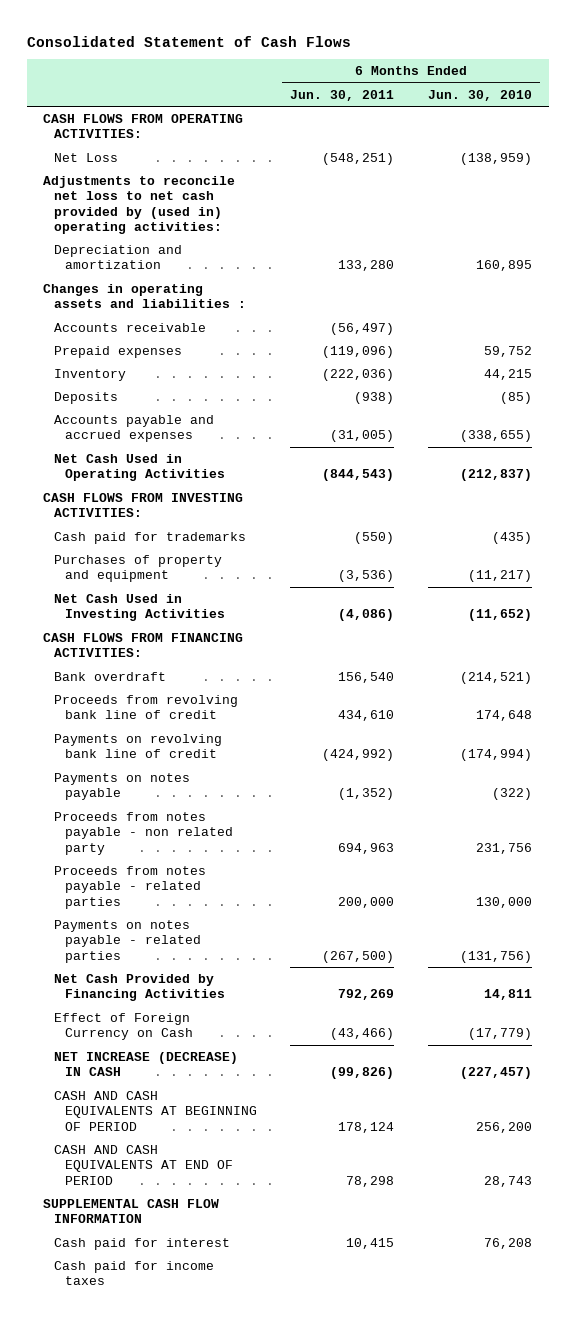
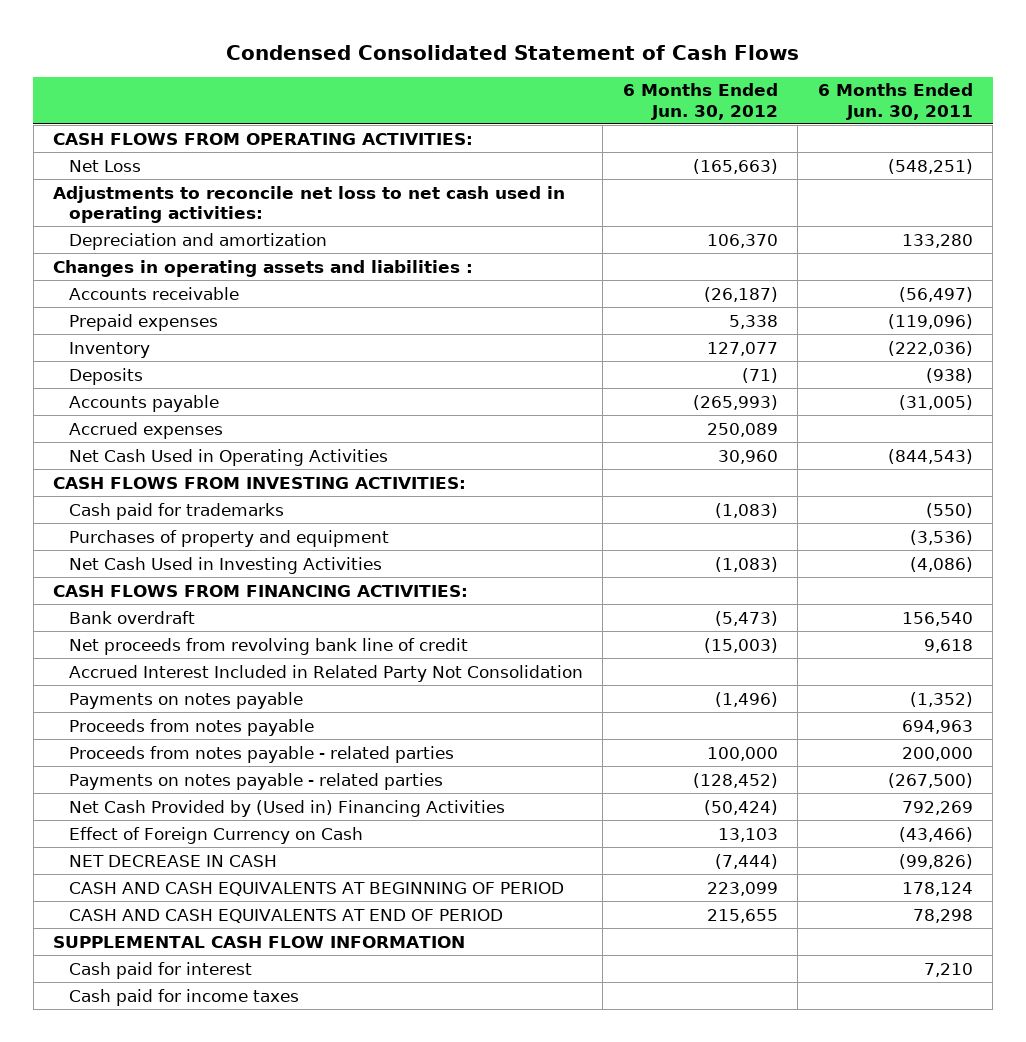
- Consolidated Statement of Cash Flows
+ Condensed Consolidated Statement of Cash Flows
- | 6 Months Ended Jun. 30, 2011 | 6 Months Ended Jun. 30, 2010
+ | 6 Months Ended Jun. 30, 2012 | 6 Months Ended Jun. 30, 2011
- Adjustments to reconcile net loss to net cash provided by (used in) operating activities:
+ Adjustments to reconcile net loss to net cash used in operating activities:
- Accounts payable and accrued expenses | (31,005) | (338,655)
+ Accounts payable | (265,993) | (31,005)
+ Accrued expenses | 250,089 |
- Proceeds from revolving bank line of credit | 434,610 | 174,648
- Payments on revolving bank line of credit | (424,992) | (174,994)
+ Net proceeds from revolving bank line of credit | (15,003) | 9,618
+ Accrued Interest Included in Related Party Not Consolidation
- Proceeds from notes payable - non related party | 694,963 | 231,756
+ Proceeds from notes payable | | 694,963
- Net Cash Provided by Financing Activities | 792,269 | 14,811
+ Net Cash Provided by (Used in) Financing Activities | (50,424) | 792,269
- NET INCREASE (DECREASE) IN CASH | (99,826) | (227,457)
+ NET DECREASE IN CASH | (7,444) | (99,826)
- Cash paid for interest | 10,415 | 76,208
+ Cash paid for interest | | 7,210

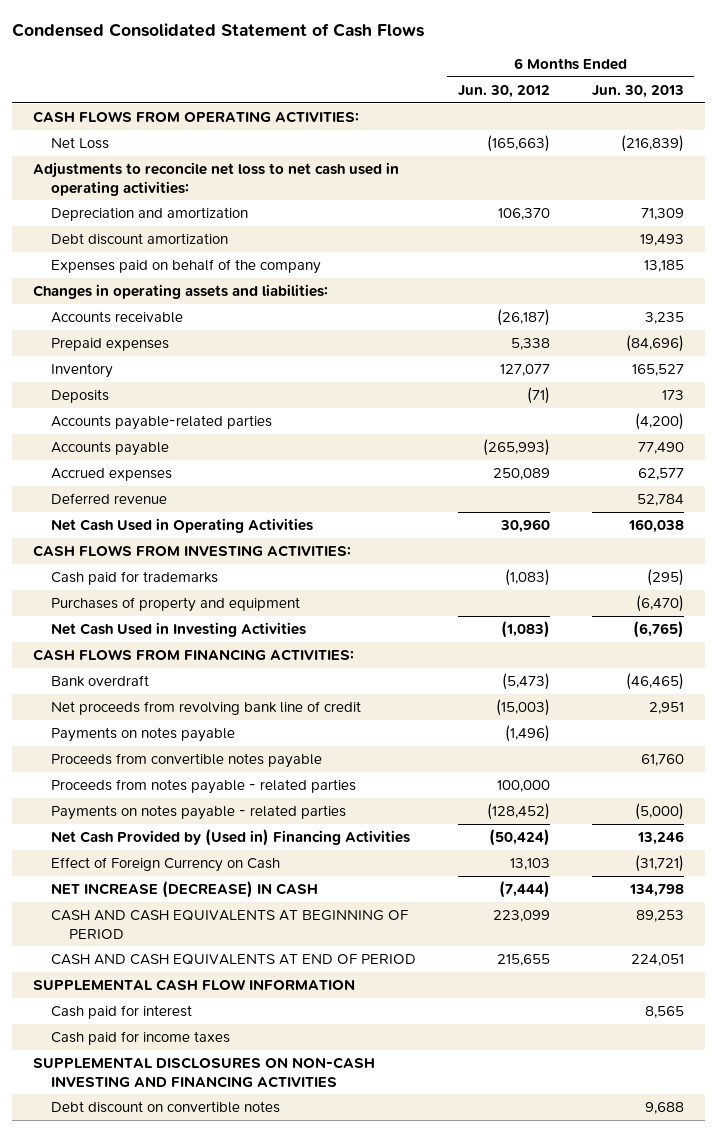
- | 6 Months Ended Jun. 30, 2012 | 6 Months Ended Jun. 30, 2011
+ | 6 Months Ended Jun. 30, 2012 | 6 Months Ended Jun. 30, 2013
- Changes in operating assets and liabilities :
+ Debt discount amortization | | 19,493
+ Expenses paid on behalf of the company | | 13,185
+ Changes in operating assets and liabilities:
+ Accounts payable-related parties | | (4,200)
+ Deferred revenue | | 52,784
- Accrued Interest Included in Related Party Not Consolidation
- Proceeds from notes payable | | 694,963
+ Proceeds from convertible notes payable | | 61,760
- NET DECREASE IN CASH | (7,444) | (99,826)
+ NET INCREASE (DECREASE) IN CASH | (7,444) | 134,798
+ SUPPLEMENTAL DISCLOSURES ON NON-CASH INVESTING AND FINANCING ACTIVITIES
+ Debt discount on convertible notes | | 9,688

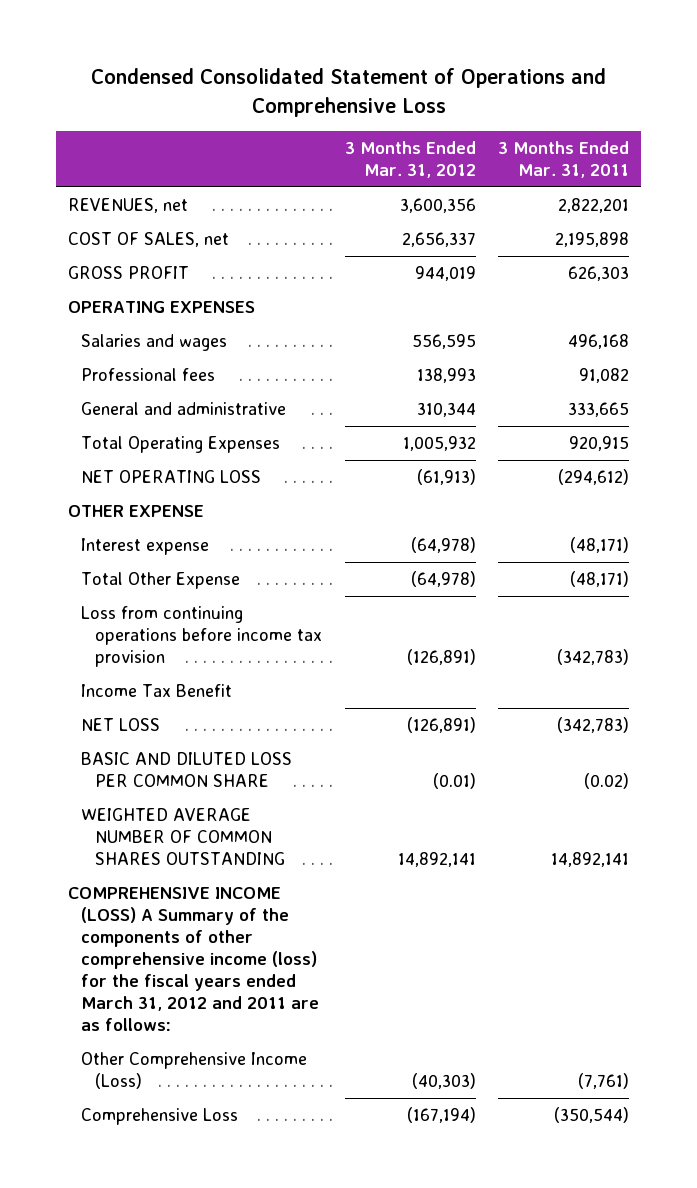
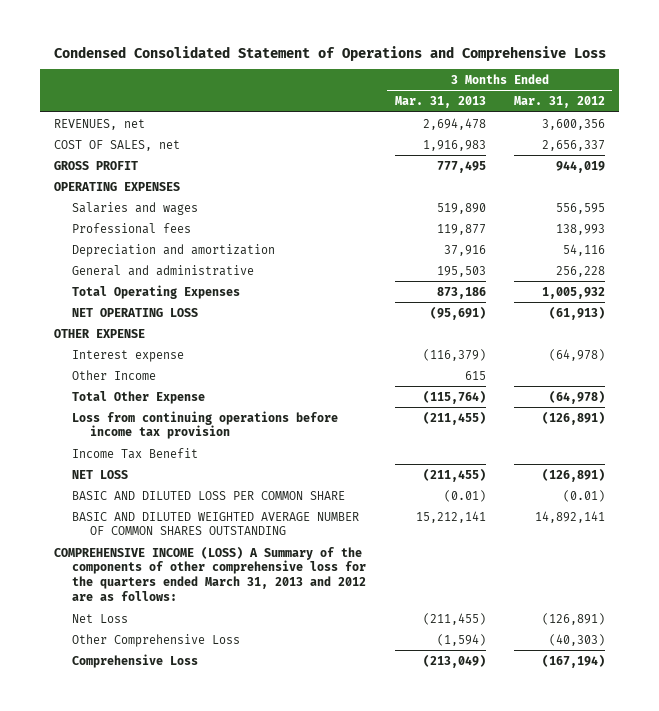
- | 3 Months Ended Mar. 31, 2012 | 3 Months Ended Mar. 31, 2011
+ | 3 Months Ended Mar. 31, 2013 | 3 Months Ended Mar. 31, 2012
- General and administrative | 310,344 | 333,665
+ Depreciation and amortization | 37,916 | 54,116
+ General and administrative | 195,503 | 256,228
+ Other Income | 615 |
- WEIGHTED AVERAGE NUMBER OF COMMON SHARES OUTSTANDING | 14,892,141 | 14,892,141
- COMPREHENSIVE INCOME (LOSS) A Summary of the components of other comprehensive income (loss) for the fiscal years ended March 31, 2012 and 2011 are as follows:
- Other Comprehensive Income (Loss) | (40,303) | (7,761)
+ BASIC AND DILUTED WEIGHTED AVERAGE NUMBER OF COMMON SHARES OUTSTANDING | 15,212,141 | 14,892,141
+ COMPREHENSIVE INCOME (LOSS) A Summary of the components of other comprehensive loss for the quarters ended March 31, 2013 and 2012 are as follows:
+ Net Loss | (211,455) | (126,891)
+ Other Comprehensive Loss | (1,594) | (40,303)

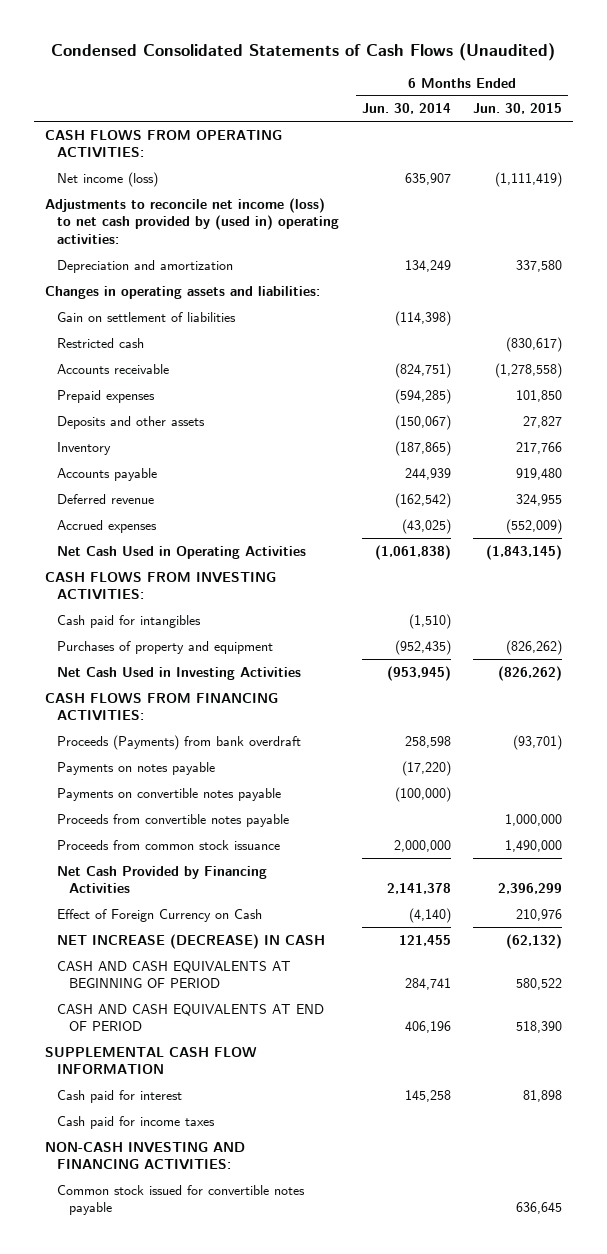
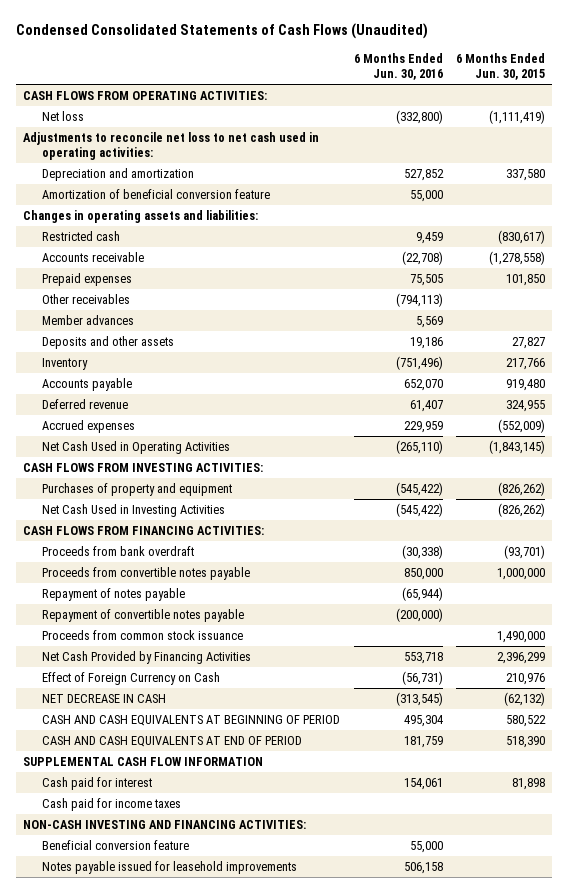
- | 6 Months Ended Jun. 30, 2014 | 6 Months Ended Jun. 30, 2015
+ | 6 Months Ended Jun. 30, 2016 | 6 Months Ended Jun. 30, 2015
- Net income (loss) | 635,907 | (1,111,419)
- Adjustments to reconcile net income (loss) to net cash provided by (used in) operating activities:
+ Net loss | (332,800) | (1,111,419)
+ Adjustments to reconcile net loss to net cash used in operating activities:
+ Amortization of beneficial conversion feature | 55,000 |
- Gain on settlement of liabilities | (114,398) |
+ Other receivables | (794,113) |
+ Member advances | 5,569 |
- Cash paid for intangibles | (1,510) |
- Proceeds (Payments) from bank overdraft | 258,598 | (93,701)
- Payments on notes payable | (17,220) |
- Payments on convertible notes payable | (100,000) |
+ Proceeds from bank overdraft | (30,338) | (93,701)
+ Repayment of notes payable | (65,944) |
+ Repayment of convertible notes payable | (200,000) |
- NET INCREASE (DECREASE) IN CASH | 121,455 | (62,132)
+ NET DECREASE IN CASH | (313,545) | (62,132)
- Common stock issued for convertible notes payable | | 636,645
+ Beneficial conversion feature | 55,000 |
+ Notes payable issued for leasehold improvements | 506,158 |

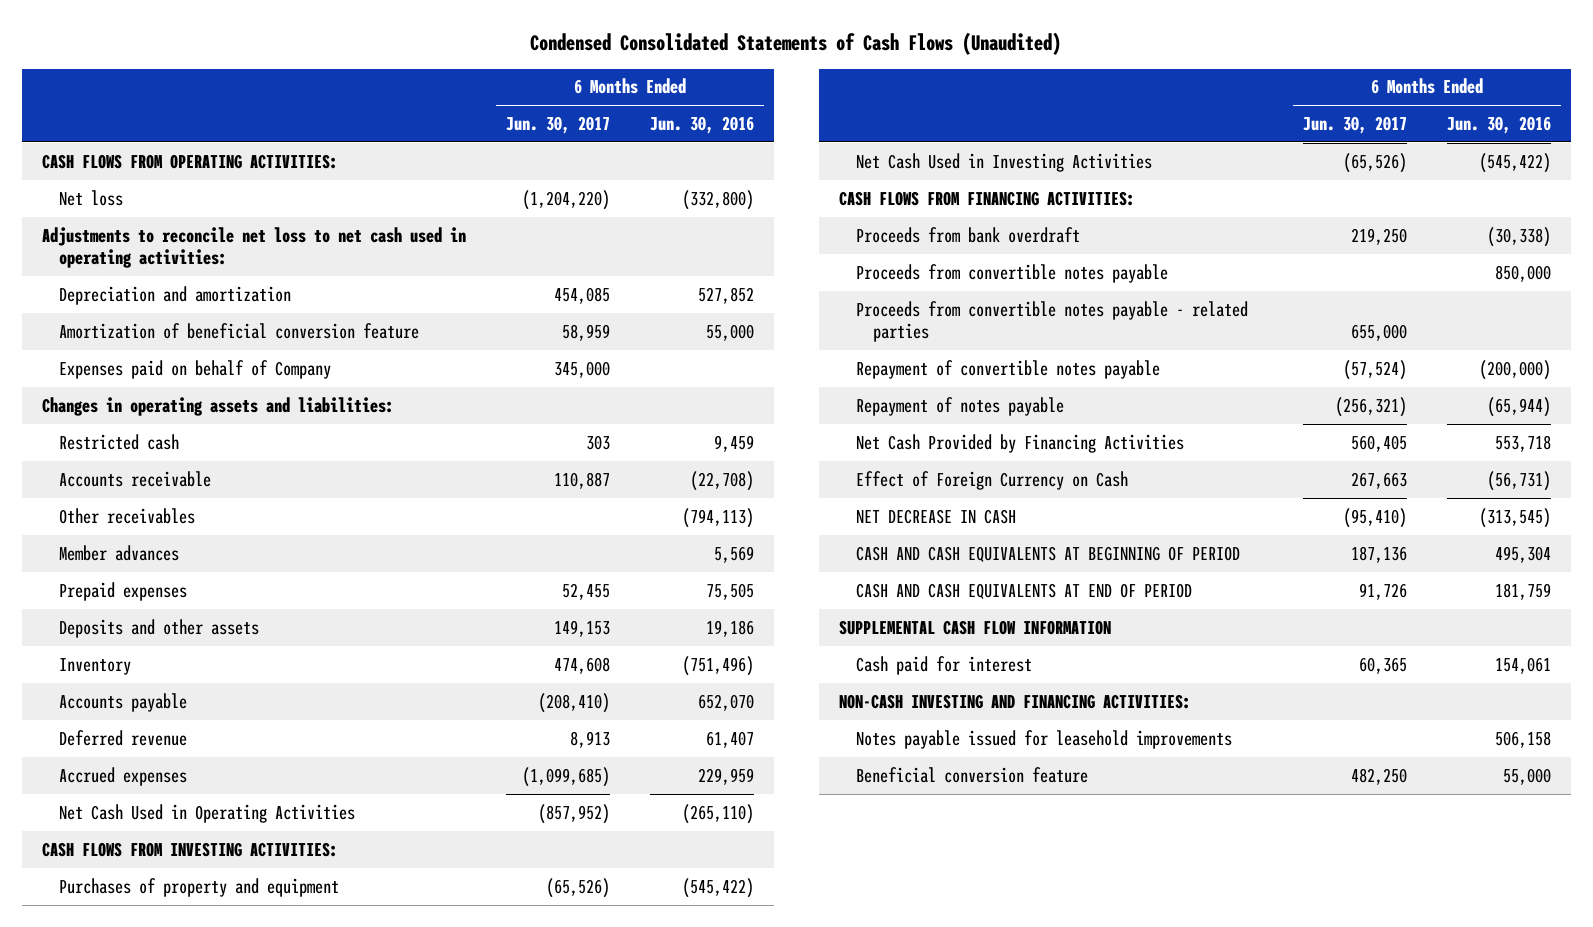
- | 6 Months Ended Jun. 30, 2016 | 6 Months Ended Jun. 30, 2015
+ | 6 Months Ended Jun. 30, 2017 | 6 Months Ended Jun. 30, 2016
+ Expenses paid on behalf of Company | 345,000 |
moved down: Prepaid expenses | 52,455 | 75,505
+ Proceeds from convertible notes payable - related parties | 655,000 |
- Proceeds from common stock issuance | | 1,490,000
moved down: Repayment of notes payable | (256,321) | (65,944)
- Cash paid for income taxes
moved down: Beneficial conversion feature | 482,250 | 55,000

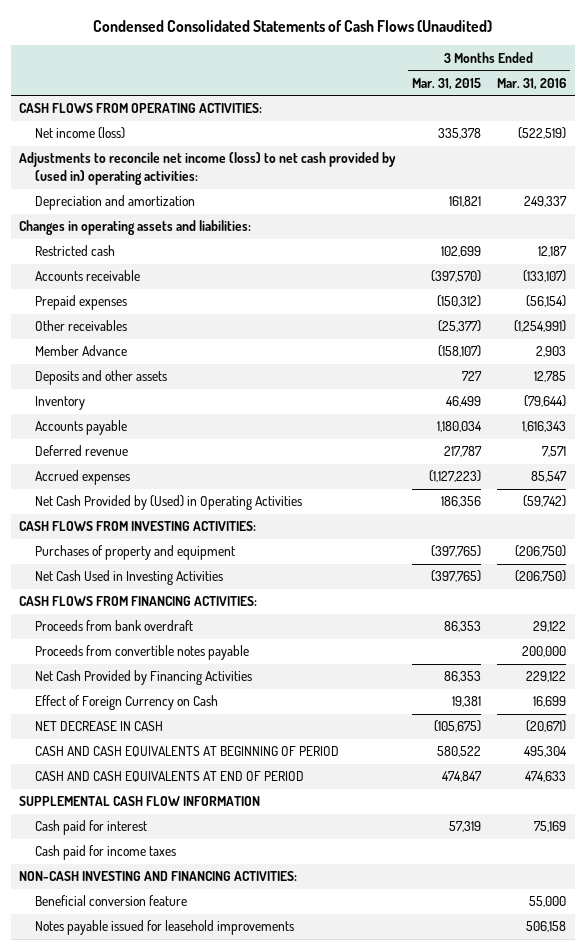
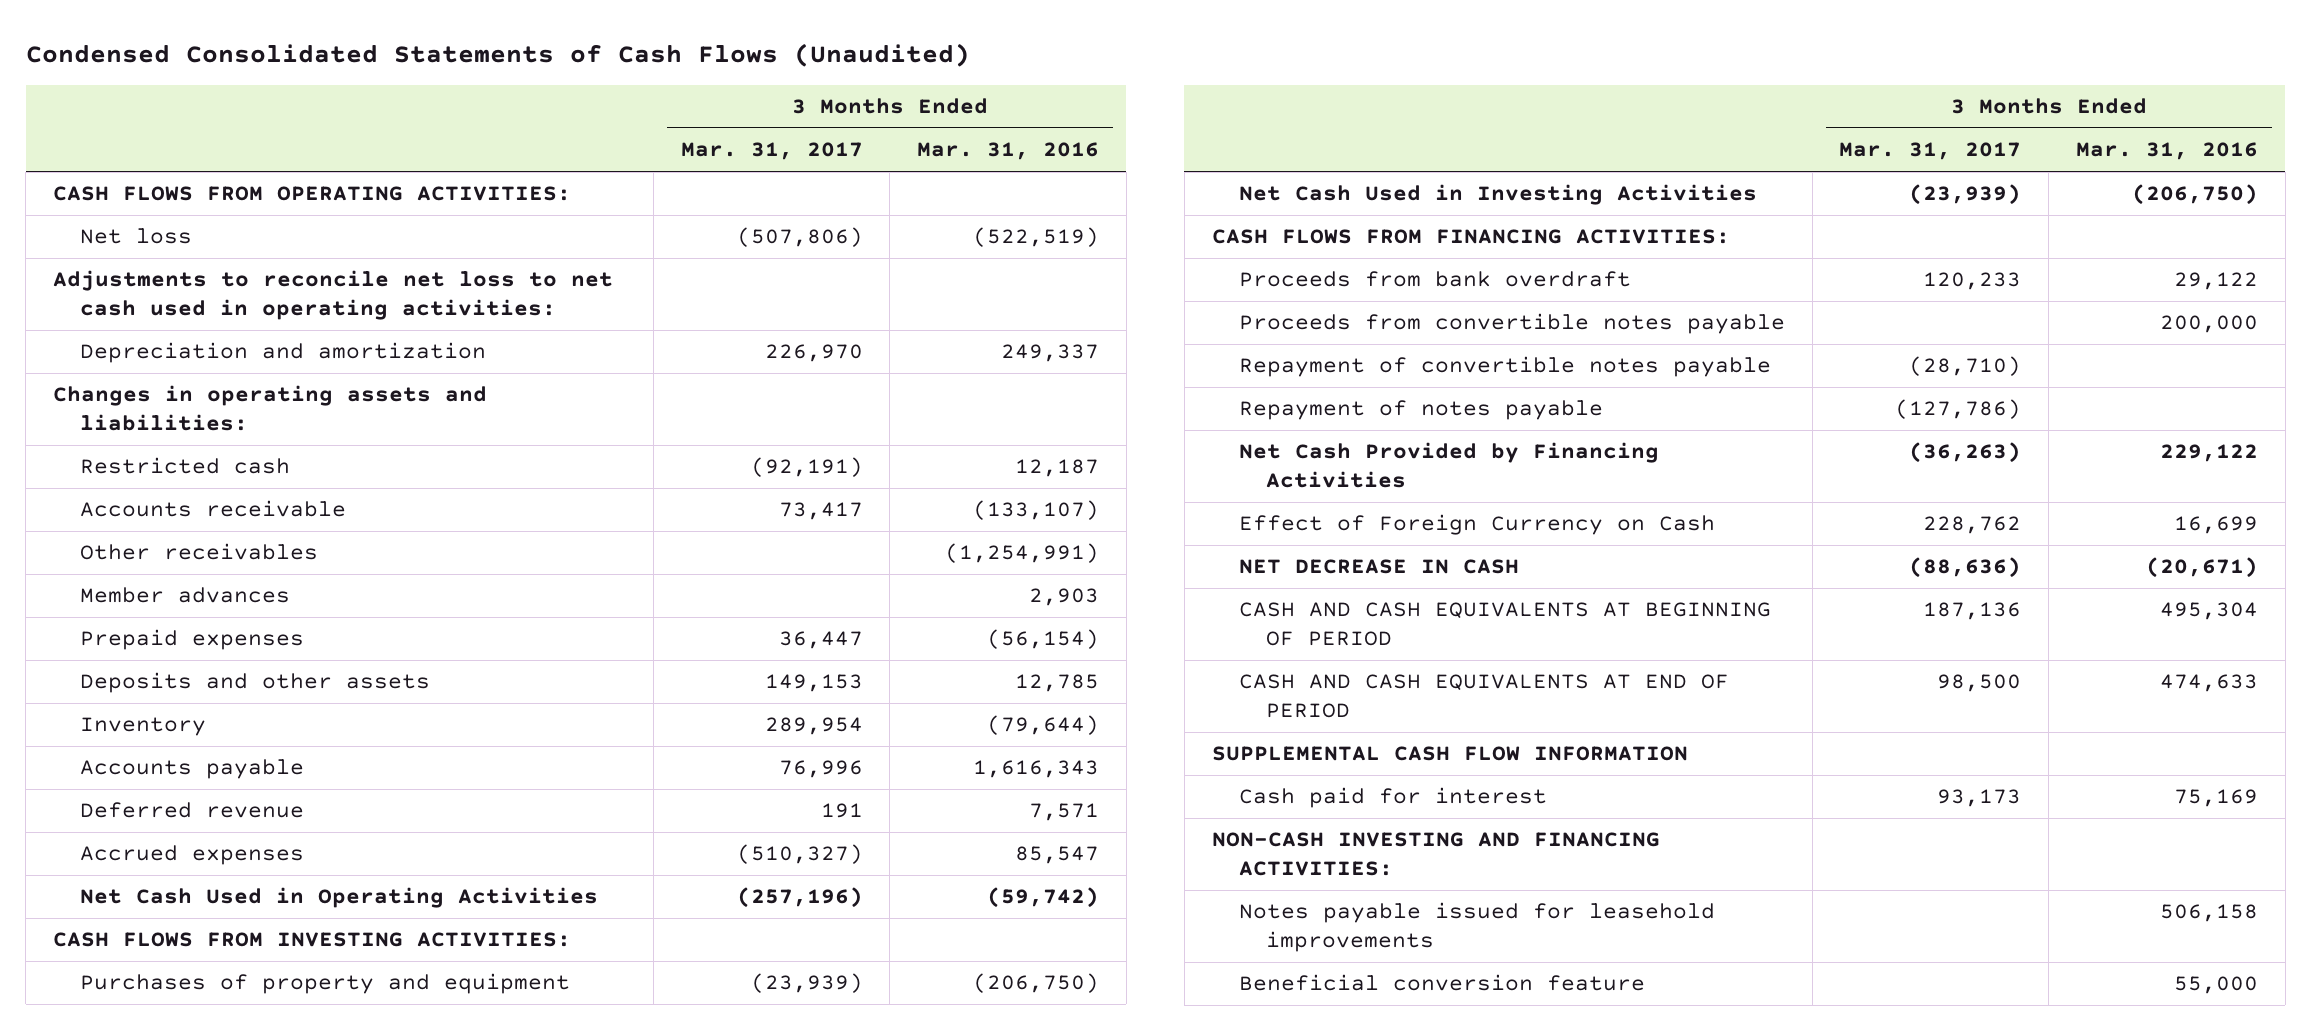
- | 3 Months Ended Mar. 31, 2015 | 3 Months Ended Mar. 31, 2016
+ | 3 Months Ended Mar. 31, 2017 | 3 Months Ended Mar. 31, 2016
- Net income (loss) | 335,378 | (522,519)
- Adjustments to reconcile net income (loss) to net cash provided by (used in) operating activities:
+ Net loss | (507,806) | (522,519)
+ Adjustments to reconcile net loss to net cash used in operating activities:
- Member Advance | (158,107) | 2,903
+ Member advances | | 2,903
moved down: Prepaid expenses | 36,447 | (56,154)
- Net Cash Provided by (Used) in Operating Activities | 186,356 | (59,742)
+ Net Cash Used in Operating Activities | (257,196) | (59,742)
+ Repayment of convertible notes payable | (28,710) |
+ Repayment of notes payable | (127,786) |
- Cash paid for income taxes
moved down: Beneficial conversion feature | | 55,000

